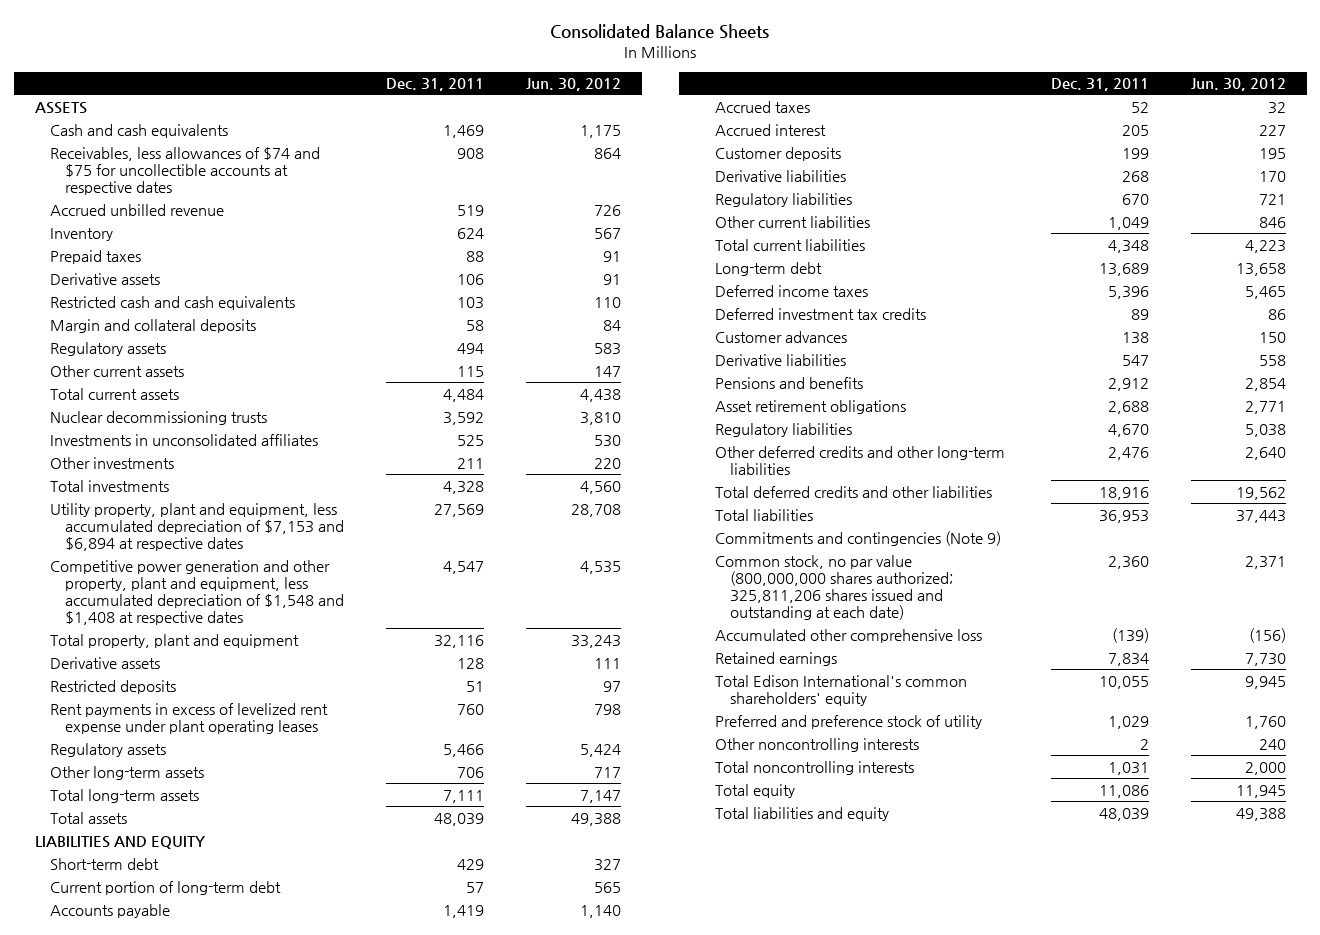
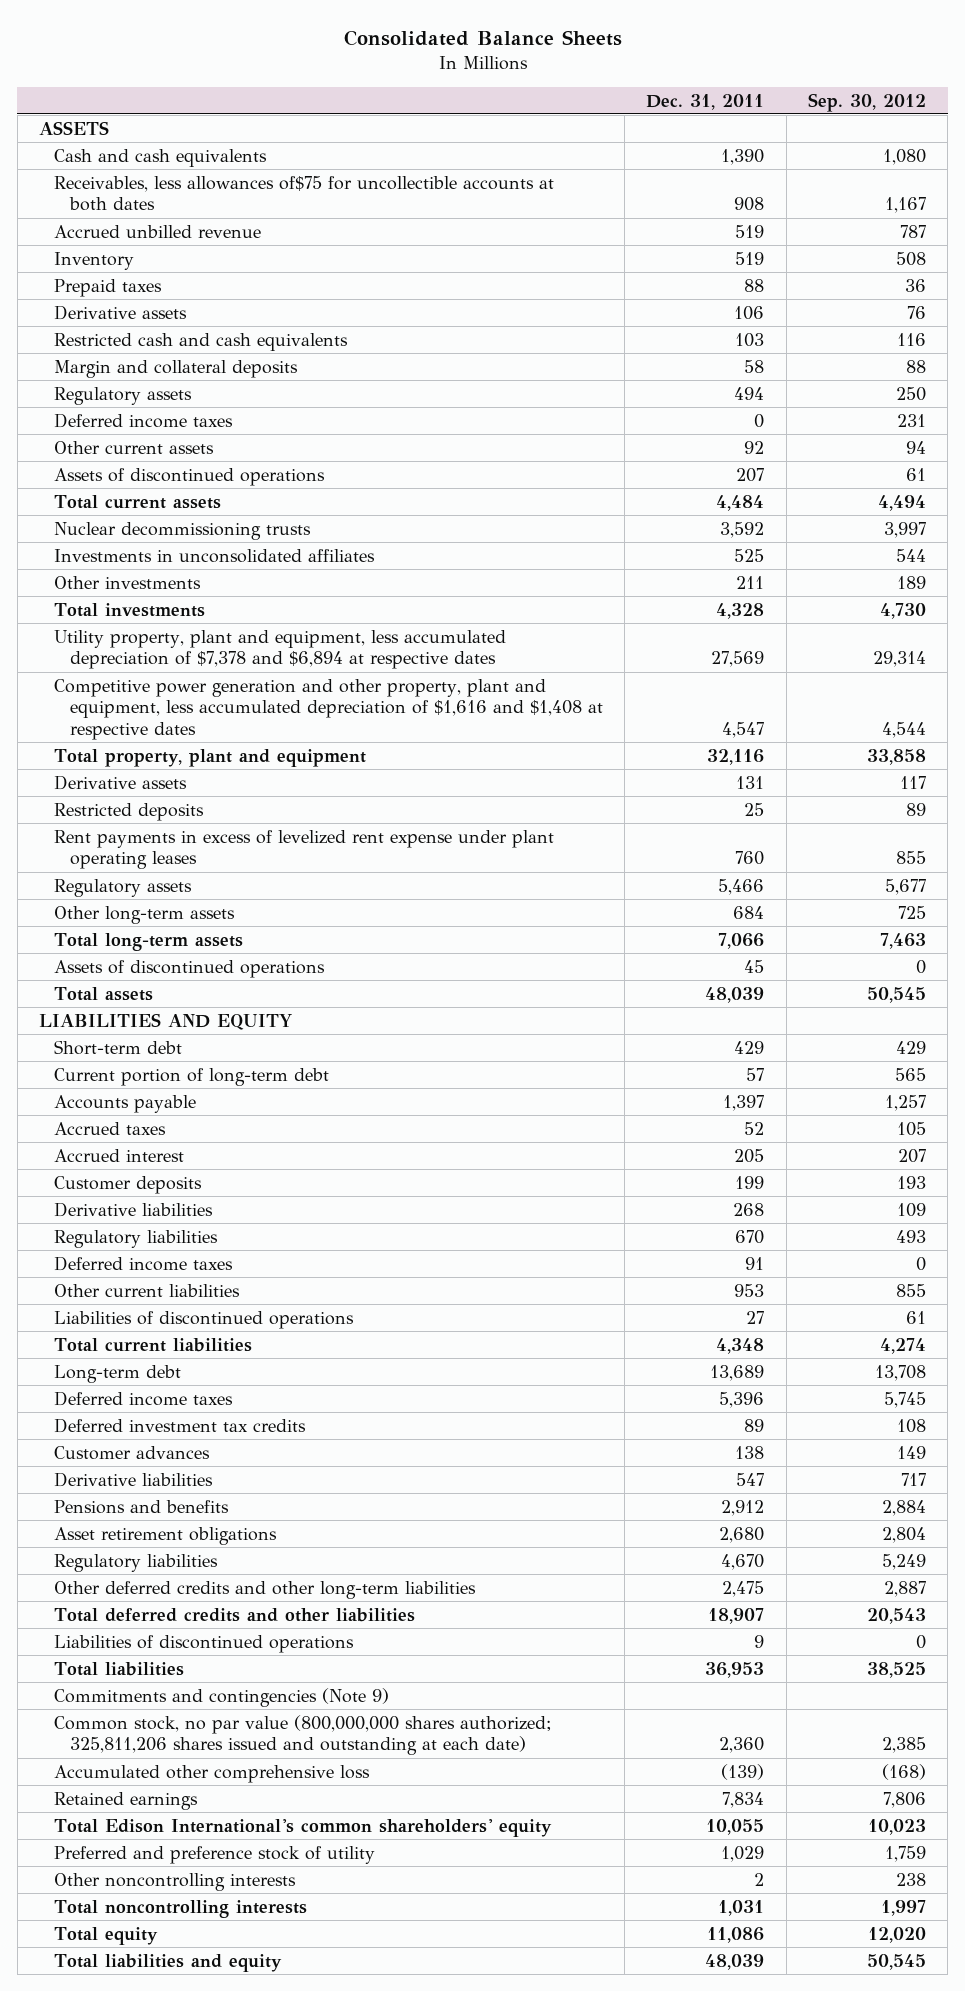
- | Dec. 31, 2011 | Jun. 30, 2012
+ | Dec. 31, 2011 | Sep. 30, 2012
- Cash and cash equivalents | 1,469 | 1,175
- Receivables, less allowances of $74 and $75 for uncollectible accounts at respective dates | 908 | 864
+ Cash and cash equivalents | 1,390 | 1,080
+ Receivables, less allowances of$75 for uncollectible accounts at both dates | 908 | 1,167
- Inventory | 624 | 567
+ Inventory | 519 | 508
- Other current assets | 115 | 147
+ Deferred income taxes | 0 | 231
+ Other current assets | 92 | 94
+ Assets of discontinued operations | 207 | 61
- Utility property, plant and equipment, less accumulated depreciation of $7,153 and $6,894 at respective dates | 27,569 | 28,708
- Competitive power generation and other property, plant and equipment, less accumulated depreciation of $1,548 and $1,408 at respective dates | 4,547 | 4,535
+ Utility property, plant and equipment, less accumulated depreciation of $7,378 and $6,894 at respective dates | 27,569 | 29,314
+ Competitive power generation and other property, plant and equipment, less accumulated depreciation of $1,616 and $1,408 at respective dates | 4,547 | 4,544
- Derivative assets | 128 | 111
- Restricted deposits | 51 | 97
+ Derivative assets | 131 | 117
+ Restricted deposits | 25 | 89
- Other long-term assets | 706 | 717
- Total long-term assets | 7,111 | 7,147
+ Other long-term assets | 684 | 725
+ Total long-term assets | 7,066 | 7,463
+ Assets of discontinued operations | 45 | 0
- Accounts payable | 1,419 | 1,140
+ Accounts payable | 1,397 | 1,257
- Other current liabilities | 1,049 | 846
+ Deferred income taxes | 91 | 0
+ Other current liabilities | 953 | 855
+ Liabilities of discontinued operations | 27 | 61
- Asset retirement obligations | 2,688 | 2,771
+ Asset retirement obligations | 2,680 | 2,804
- Other deferred credits and other long-term liabilities | 2,476 | 2,640
- Total deferred credits and other liabilities | 18,916 | 19,562
+ Other deferred credits and other long-term liabilities | 2,475 | 2,887
+ Total deferred credits and other liabilities | 18,907 | 20,543
+ Liabilities of discontinued operations | 9 | 0

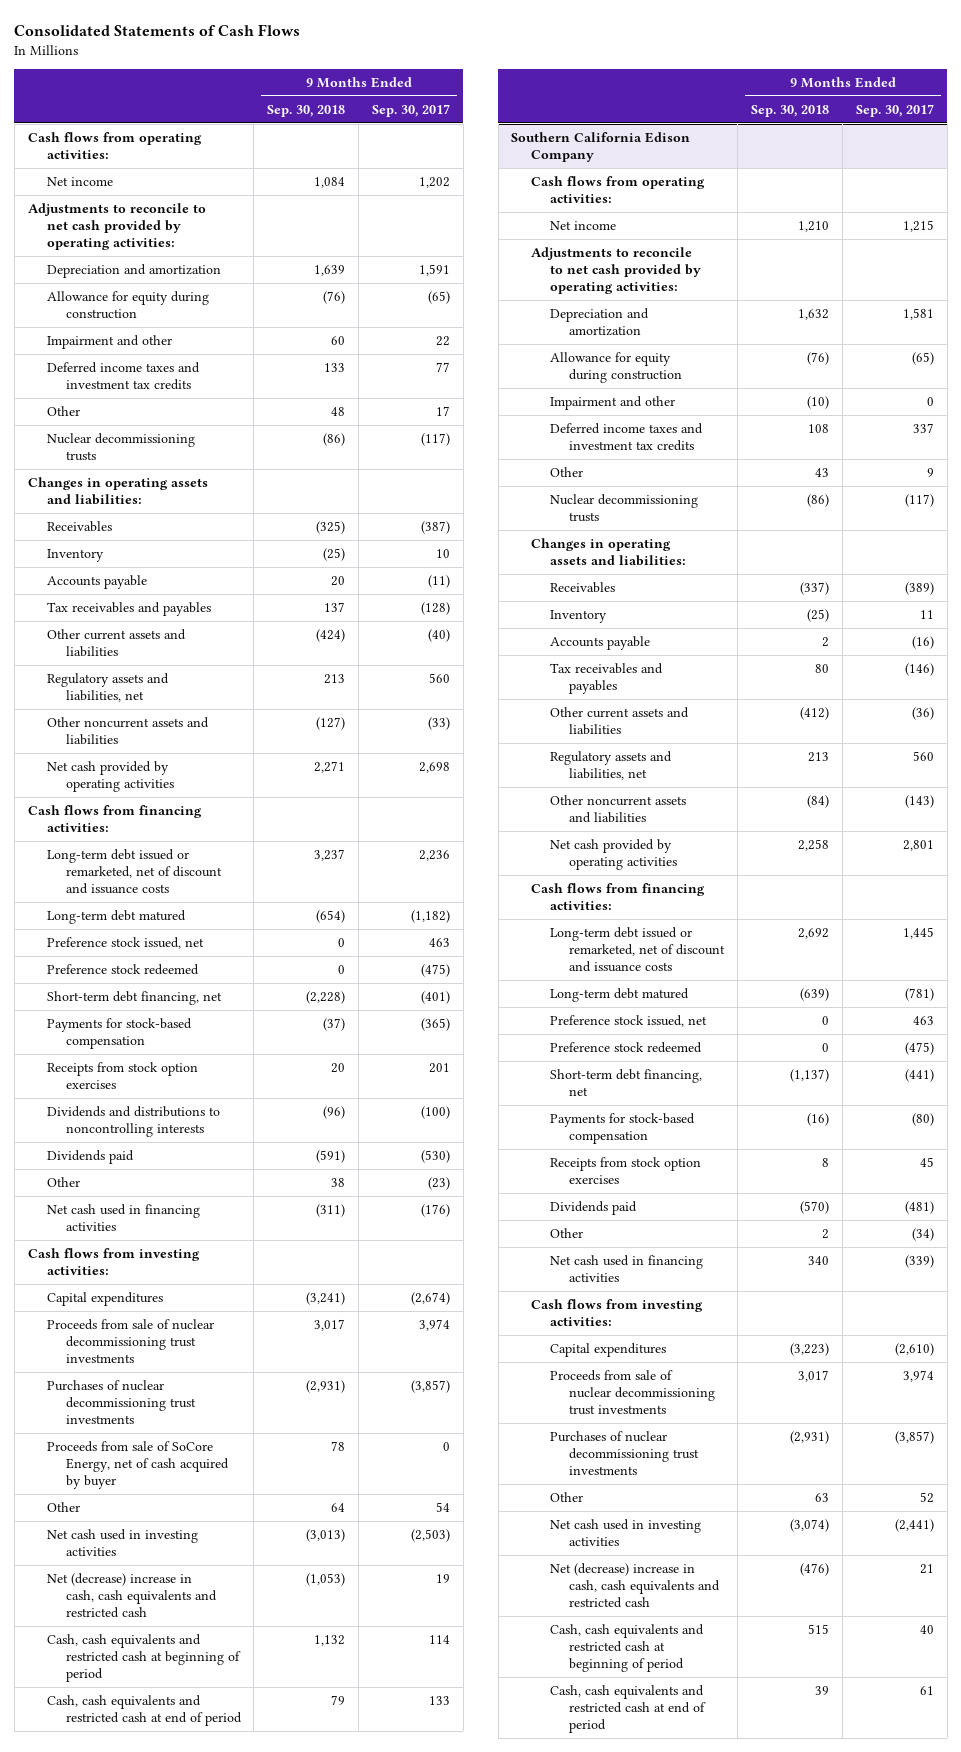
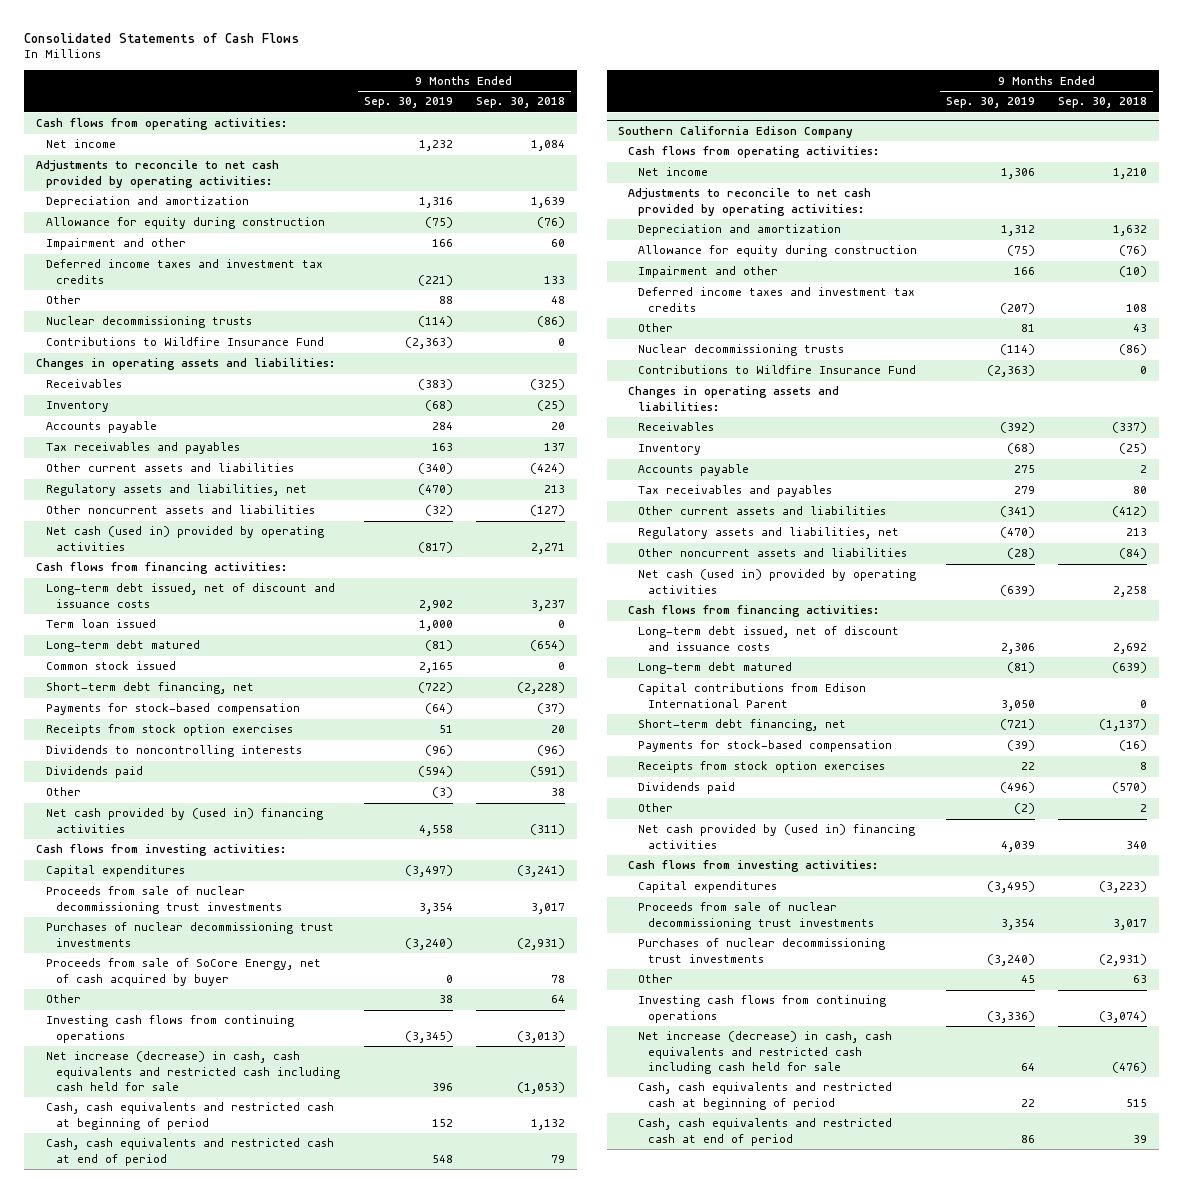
- | 9 Months Ended Sep. 30, 2018 | 9 Months Ended Sep. 30, 2017
+ | 9 Months Ended Sep. 30, 2019 | 9 Months Ended Sep. 30, 2018
+ Contributions to Wildfire Insurance Fund | (2,363) | 0
- Net cash provided by operating activities | 2,271 | 2,698
+ Net cash (used in) provided by operating activities | (817) | 2,271
- Long-term debt issued or remarketed, net of discount and issuance costs | 3,237 | 2,236
+ Long-term debt issued, net of discount and issuance costs | 2,902 | 3,237
+ Term loan issued | 1,000 | 0
- Preference stock issued, net | 0 | 463
- Preference stock redeemed | 0 | (475)
+ Common stock issued | 2,165 | 0
- Dividends and distributions to noncontrolling interests | (96) | (100)
+ Dividends to noncontrolling interests | (96) | (96)
- Net cash used in financing activities | (311) | (176)
+ Net cash provided by (used in) financing activities | 4,558 | (311)
- Net cash used in investing activities | (3,013) | (2,503)
- Net (decrease) increase in cash, cash equivalents and restricted cash | (1,053) | 19
+ Investing cash flows from continuing operations | (3,345) | (3,013)
+ Net increase (decrease) in cash, cash equivalents and restricted cash including cash held for sale | 396 | (1,053)
@ Southern California Edison Company
+ Contributions to Wildfire Insurance Fund | (2,363) | 0
- Net cash provided by operating activities | 2,258 | 2,801
+ Net cash (used in) provided by operating activities | (639) | 2,258
- Long-term debt issued or remarketed, net of discount and issuance costs | 2,692 | 1,445
+ Long-term debt issued, net of discount and issuance costs | 2,306 | 2,692
- Preference stock issued, net | 0 | 463
- Preference stock redeemed | 0 | (475)
+ Capital contributions from Edison International Parent | 3,050 | 0
- Net cash used in financing activities | 340 | (339)
+ Net cash provided by (used in) financing activities | 4,039 | 340
- Net cash used in investing activities | (3,074) | (2,441)
- Net (decrease) increase in cash, cash equivalents and restricted cash | (476) | 21
+ Investing cash flows from continuing operations | (3,336) | (3,074)
+ Net increase (decrease) in cash, cash equivalents and restricted cash including cash held for sale | 64 | (476)

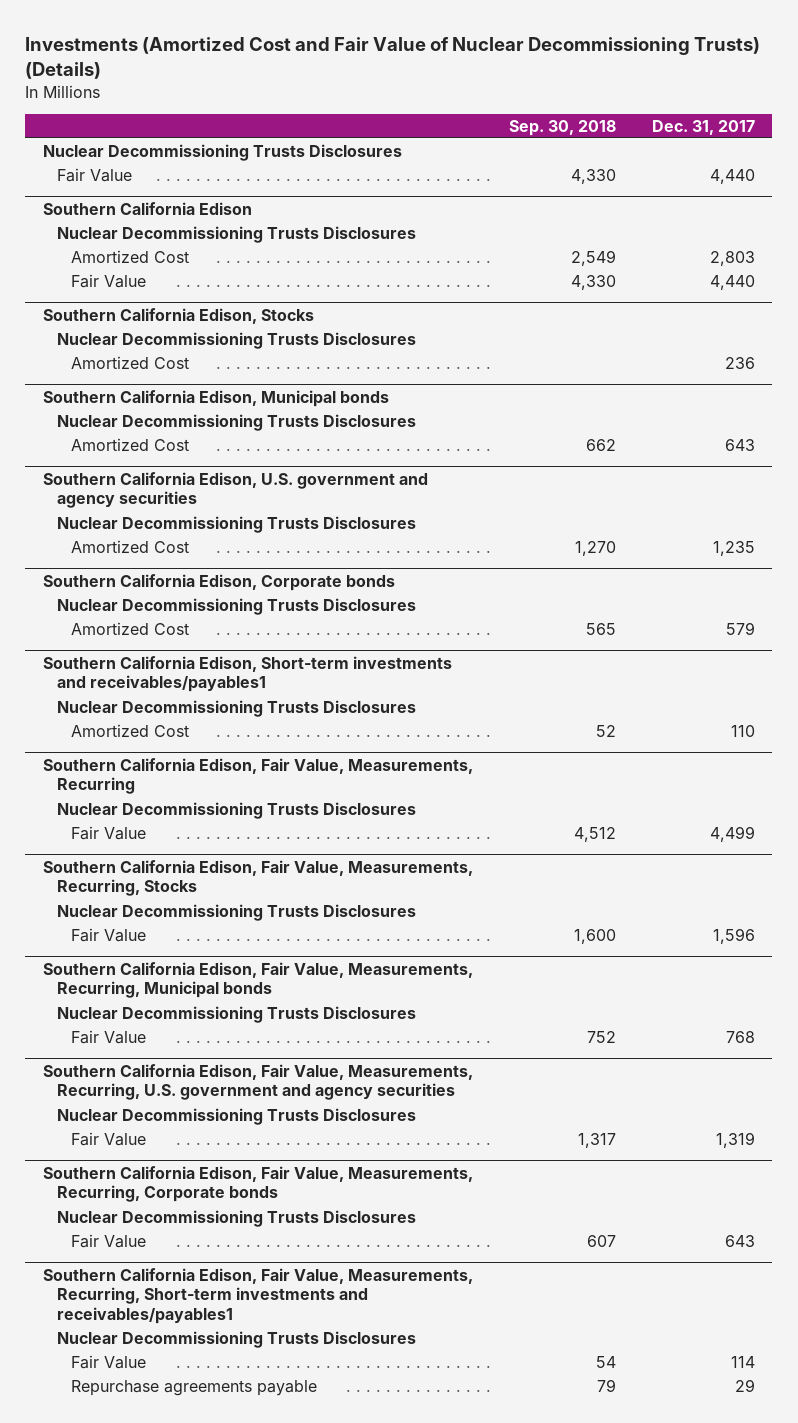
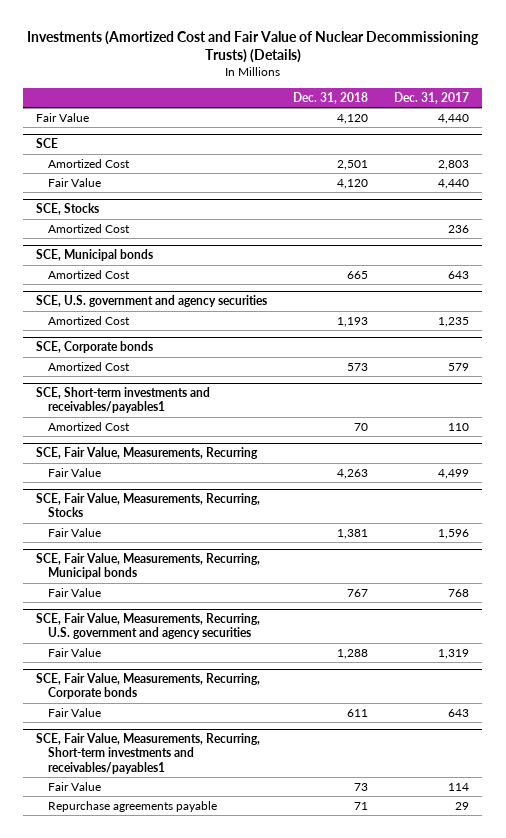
- | Sep. 30, 2018 | Dec. 31, 2017
+ | Dec. 31, 2018 | Dec. 31, 2017
- Nuclear Decommissioning Trusts Disclosures
- Southern California Edison
- Nuclear Decommissioning Trusts Disclosures
+ SCE
- Southern California Edison, Stocks
- Nuclear Decommissioning Trusts Disclosures
+ SCE, Stocks
- Southern California Edison, Municipal bonds
- Nuclear Decommissioning Trusts Disclosures
+ SCE, Municipal bonds
- Southern California Edison, U.S. government and agency securities
- Nuclear Decommissioning Trusts Disclosures
+ SCE, U.S. government and agency securities
- Southern California Edison, Corporate bonds
- Nuclear Decommissioning Trusts Disclosures
+ SCE, Corporate bonds
- Southern California Edison, Short-term investments and receivables/payables1
- Nuclear Decommissioning Trusts Disclosures
+ SCE, Short-term investments and receivables/payables1
- Southern California Edison, Fair Value, Measurements, Recurring
- Nuclear Decommissioning Trusts Disclosures
+ SCE, Fair Value, Measurements, Recurring
- Southern California Edison, Fair Value, Measurements, Recurring, Stocks
- Nuclear Decommissioning Trusts Disclosures
+ SCE, Fair Value, Measurements, Recurring, Stocks
- Southern California Edison, Fair Value, Measurements, Recurring, Municipal bonds
- Nuclear Decommissioning Trusts Disclosures
+ SCE, Fair Value, Measurements, Recurring, Municipal bonds
- Southern California Edison, Fair Value, Measurements, Recurring, U.S. government and agency securities
- Nuclear Decommissioning Trusts Disclosures
+ SCE, Fair Value, Measurements, Recurring, U.S. government and agency securities
- Southern California Edison, Fair Value, Measurements, Recurring, Corporate bonds
- Nuclear Decommissioning Trusts Disclosures
+ SCE, Fair Value, Measurements, Recurring, Corporate bonds
- Southern California Edison, Fair Value, Measurements, Recurring, Short-term investments and receivables/payables1
- Nuclear Decommissioning Trusts Disclosures
+ SCE, Fair Value, Measurements, Recurring, Short-term investments and receivables/payables1

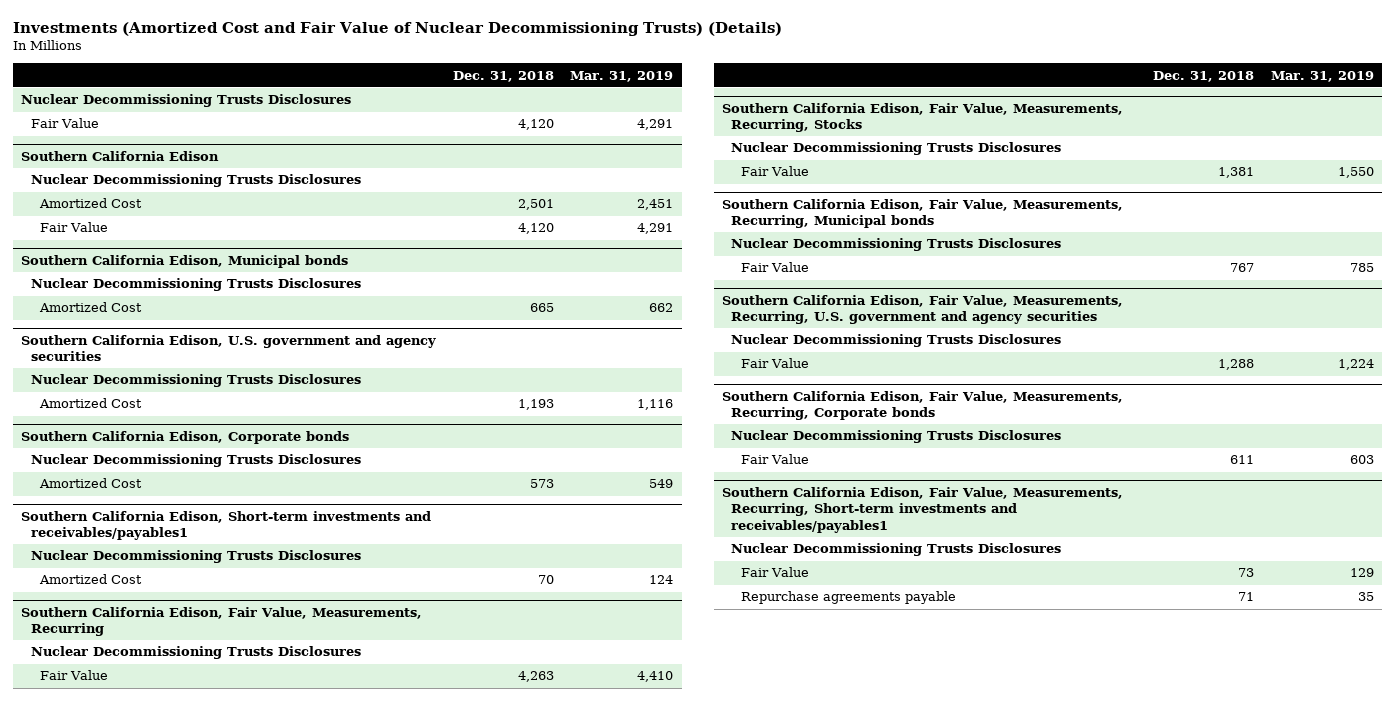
- | Dec. 31, 2018 | Dec. 31, 2017
+ | Dec. 31, 2018 | Mar. 31, 2019
+ Nuclear Decommissioning Trusts Disclosures
- SCE
+ Southern California Edison
+ Nuclear Decommissioning Trusts Disclosures
- SCE, Stocks
- Amortized Cost | | 236
- SCE, Municipal bonds
+ Southern California Edison, Municipal bonds
+ Nuclear Decommissioning Trusts Disclosures
- SCE, U.S. government and agency securities
+ Southern California Edison, U.S. government and agency securities
+ Nuclear Decommissioning Trusts Disclosures
- SCE, Corporate bonds
+ Southern California Edison, Corporate bonds
+ Nuclear Decommissioning Trusts Disclosures
- SCE, Short-term investments and receivables/payables1
+ Southern California Edison, Short-term investments and receivables/payables1
+ Nuclear Decommissioning Trusts Disclosures
- SCE, Fair Value, Measurements, Recurring
+ Southern California Edison, Fair Value, Measurements, Recurring
+ Nuclear Decommissioning Trusts Disclosures
- SCE, Fair Value, Measurements, Recurring, Stocks
+ Southern California Edison, Fair Value, Measurements, Recurring, Stocks
+ Nuclear Decommissioning Trusts Disclosures
- SCE, Fair Value, Measurements, Recurring, Municipal bonds
+ Southern California Edison, Fair Value, Measurements, Recurring, Municipal bonds
+ Nuclear Decommissioning Trusts Disclosures
- SCE, Fair Value, Measurements, Recurring, U.S. government and agency securities
+ Southern California Edison, Fair Value, Measurements, Recurring, U.S. government and agency securities
+ Nuclear Decommissioning Trusts Disclosures
- SCE, Fair Value, Measurements, Recurring, Corporate bonds
+ Southern California Edison, Fair Value, Measurements, Recurring, Corporate bonds
+ Nuclear Decommissioning Trusts Disclosures
- SCE, Fair Value, Measurements, Recurring, Short-term investments and receivables/payables1
+ Southern California Edison, Fair Value, Measurements, Recurring, Short-term investments and receivables/payables1
+ Nuclear Decommissioning Trusts Disclosures

